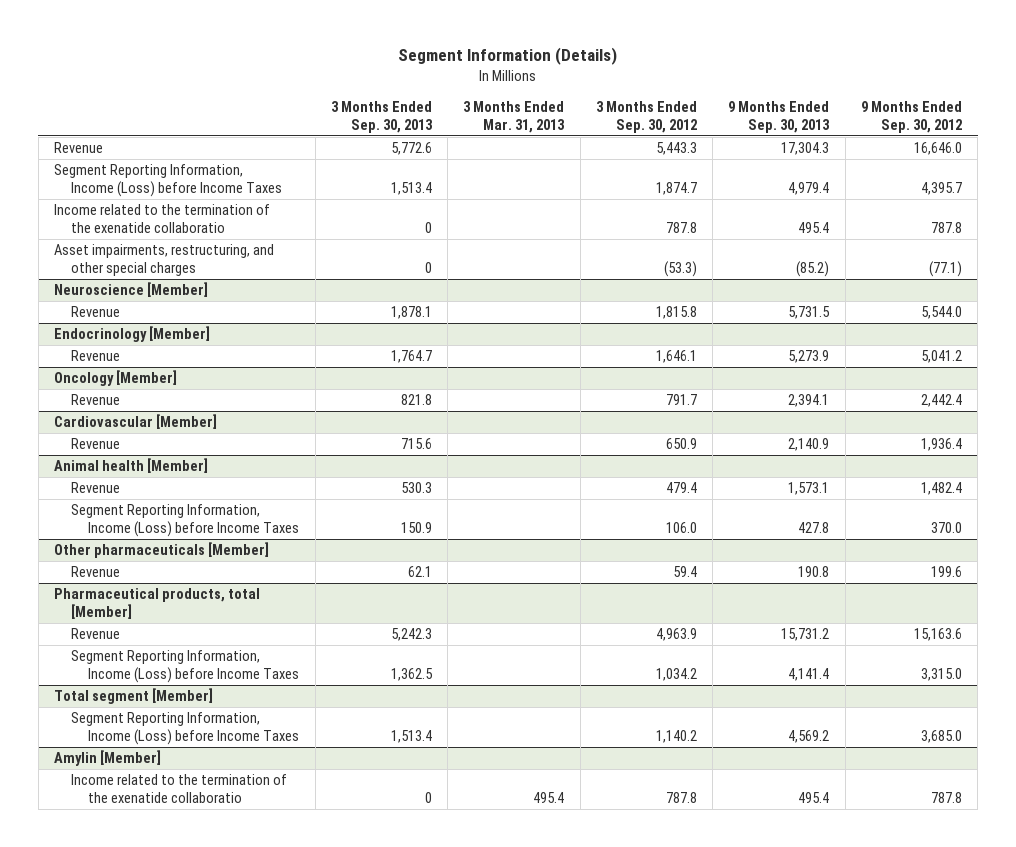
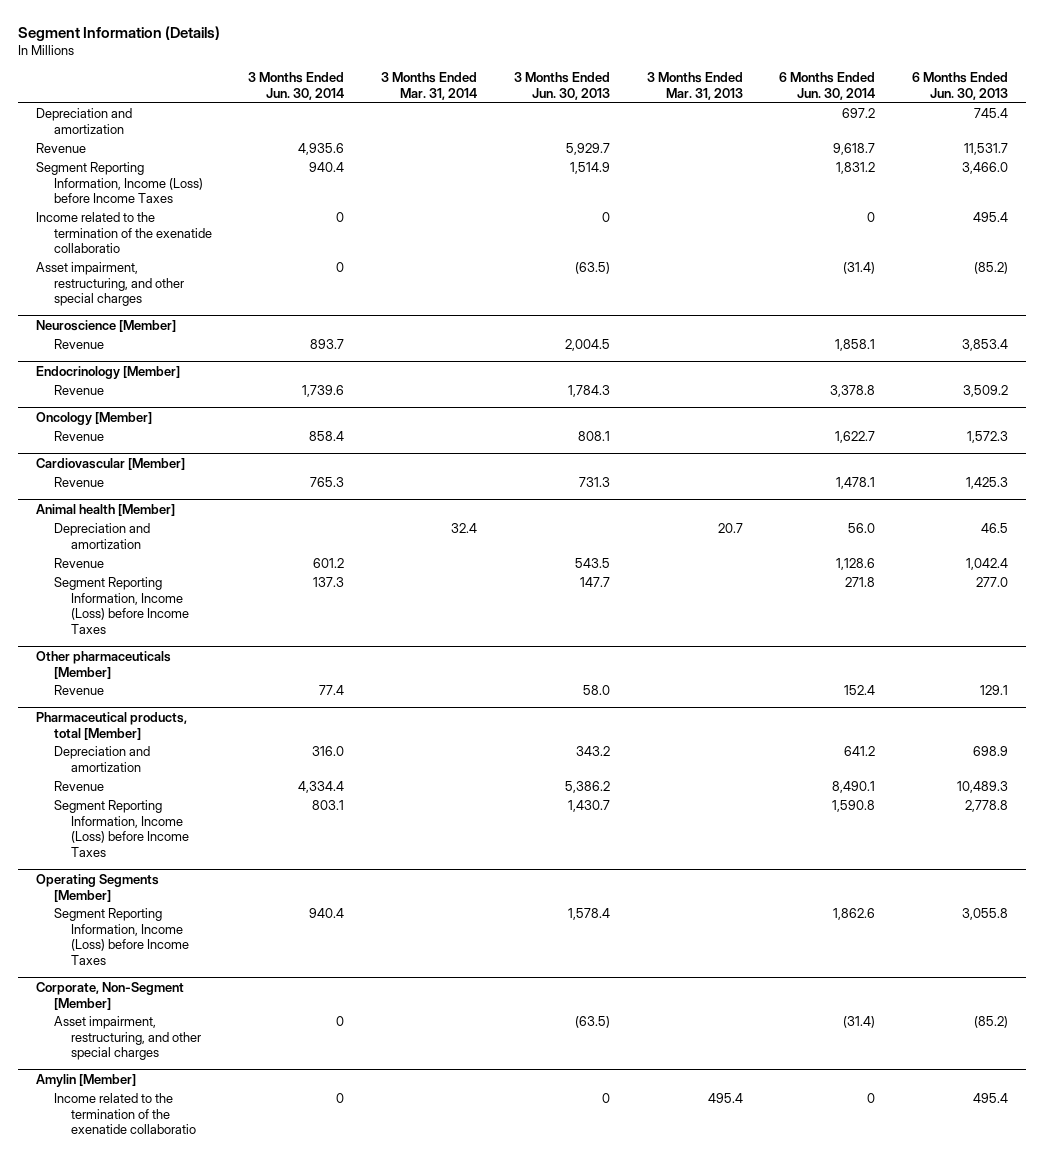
- | 3 Months Ended Sep. 30, 2013 | 3 Months Ended Mar. 31, 2013 | 3 Months Ended Sep. 30, 2012 | 9 Months Ended Sep. 30, 2013 | 9 Months Ended Sep. 30, 2012
+ | 3 Months Ended Jun. 30, 2014 | 3 Months Ended Mar. 31, 2014 | 3 Months Ended Jun. 30, 2013 | 3 Months Ended Mar. 31, 2013 | 6 Months Ended Jun. 30, 2014 | 6 Months Ended Jun. 30, 2013
+ Depreciation and amortization | | | | | 697.2 | 745.4
- Asset impairments, restructuring, and other special charges | 0 | | (53.3) | (85.2) | (77.1)
+ Asset impairment, restructuring, and other special charges | 0 | | (63.5) | | (31.4) | (85.2)
@ Animal health [Member]
+ Depreciation and amortization | | 32.4 | | 20.7 | 56.0 | 46.5
@ Pharmaceutical products, total [Member]
+ Depreciation and amortization | 316.0 | | 343.2 | | 641.2 | 698.9
- Total segment [Member]
- Segment Reporting Information, Income (Loss) before Income Taxes | 1,513.4 | | 1,140.2 | 4,569.2 | 3,685.0
+ Operating Segments [Member]
+ Segment Reporting Information, Income (Loss) before Income Taxes | 940.4 | | 1,578.4 | | 1,862.6 | 3,055.8
+ Corporate, Non-Segment [Member]
+ Asset impairment, restructuring, and other special charges | 0 | | (63.5) | | (31.4) | (85.2)

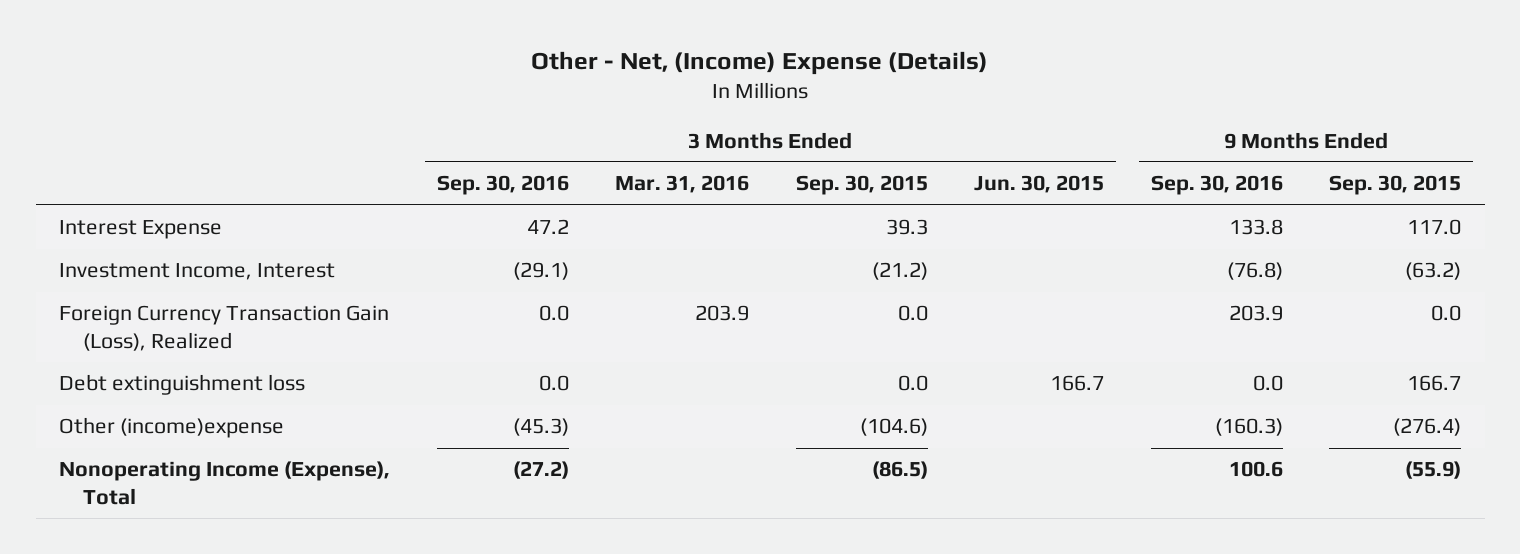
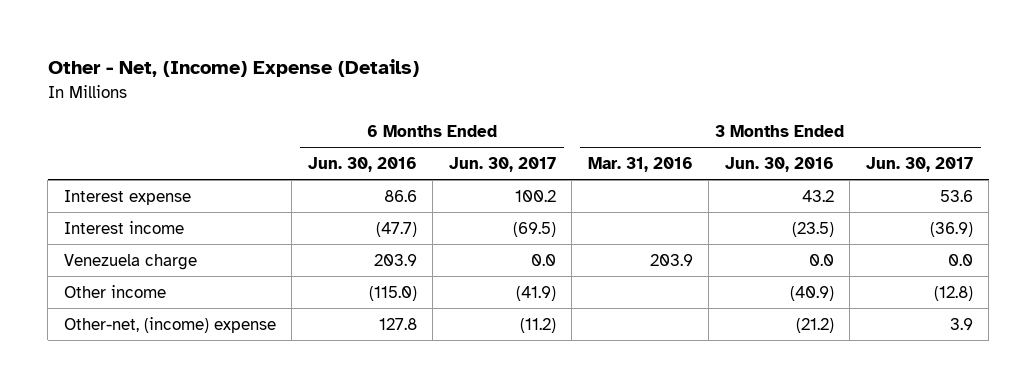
- | 3 Months Ended Sep. 30, 2016 | 3 Months Ended Mar. 31, 2016 | 3 Months Ended Sep. 30, 2015 | 3 Months Ended Jun. 30, 2015 | 9 Months Ended Sep. 30, 2016 | 9 Months Ended Sep. 30, 2015
+ | 6 Months Ended Jun. 30, 2016 | 6 Months Ended Jun. 30, 2017 | 3 Months Ended Mar. 31, 2016 | 3 Months Ended Jun. 30, 2016 | 3 Months Ended Jun. 30, 2017
- Interest Expense | 47.2 | | 39.3 | | 133.8 | 117.0
- Investment Income, Interest | (29.1) | | (21.2) | | (76.8) | (63.2)
- Foreign Currency Transaction Gain (Loss), Realized | 0.0 | 203.9 | 0.0 | | 203.9 | 0.0
- Debt extinguishment loss | 0.0 | | 0.0 | 166.7 | 0.0 | 166.7
- Other (income)expense | (45.3) | | (104.6) | | (160.3) | (276.4)
- Nonoperating Income (Expense), Total | (27.2) | | (86.5) | | 100.6 | (55.9)
+ Interest expense | 86.6 | 100.2 | | 43.2 | 53.6
+ Interest income | (47.7) | (69.5) | | (23.5) | (36.9)
+ Venezuela charge | 203.9 | 0.0 | 203.9 | 0.0 | 0.0
+ Other income | (115.0) | (41.9) | | (40.9) | (12.8)
+ Other-net, (income) expense | 127.8 | (11.2) | | (21.2) | 3.9

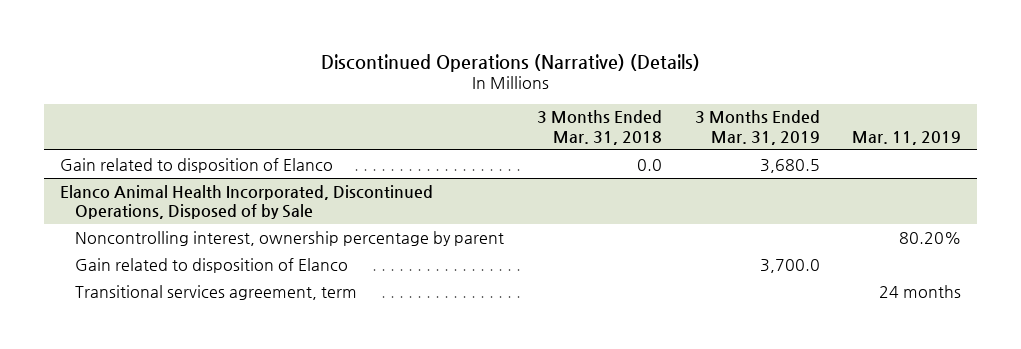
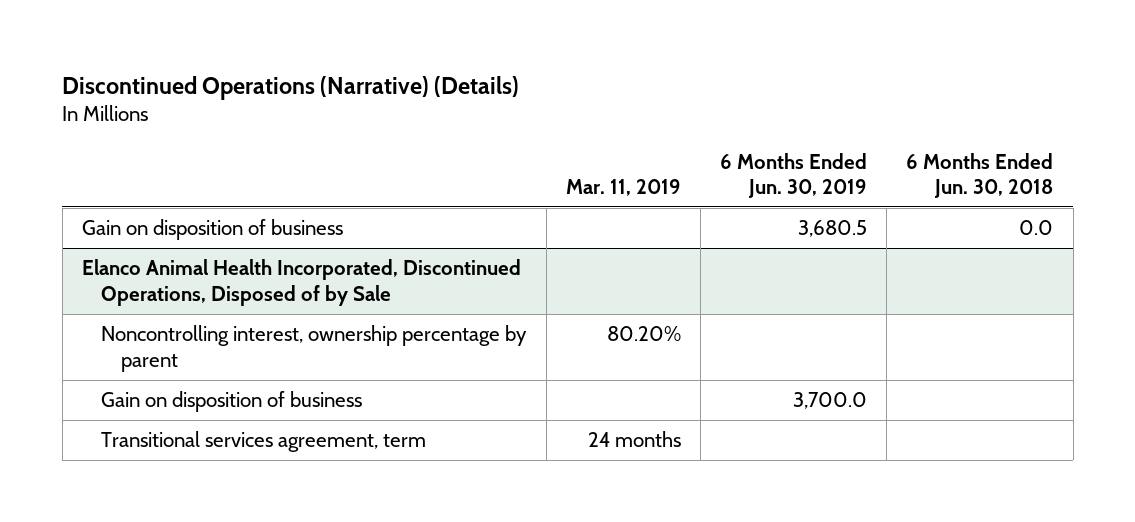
- | 3 Months Ended Mar. 31, 2018 | 3 Months Ended Mar. 31, 2019 | Mar. 11, 2019
+ | Mar. 11, 2019 | 6 Months Ended Jun. 30, 2019 | 6 Months Ended Jun. 30, 2018
- Gain related to disposition of Elanco | 0.0 | 3,680.5 |
+ Gain on disposition of business | | 3,680.5 | 0.0
@ Elanco Animal Health Incorporated, Discontinued Operations, Disposed of by Sale
- Gain related to disposition of Elanco | | 3,700.0 |
+ Gain on disposition of business | | 3,700.0 |

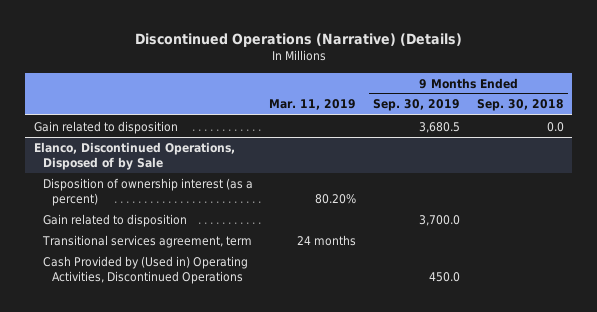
- | Mar. 11, 2019 | 6 Months Ended Jun. 30, 2019 | 6 Months Ended Jun. 30, 2018
+ | Mar. 11, 2019 | 9 Months Ended Sep. 30, 2019 | 9 Months Ended Sep. 30, 2018
- Gain on disposition of business | | 3,680.5 | 0.0
- Elanco Animal Health Incorporated, Discontinued Operations, Disposed of by Sale
- Noncontrolling interest, ownership percentage by parent | 80.20% | |
- Gain on disposition of business | | 3,700.0 |
+ Gain related to disposition | | 3,680.5 | 0.0
+ Elanco, Discontinued Operations, Disposed of by Sale
+ Disposition of ownership interest (as a percent) | 80.20% | |
+ Gain related to disposition | | 3,700.0 |
+ Cash Provided by (Used in) Operating Activities, Discontinued Operations | | 450.0 |

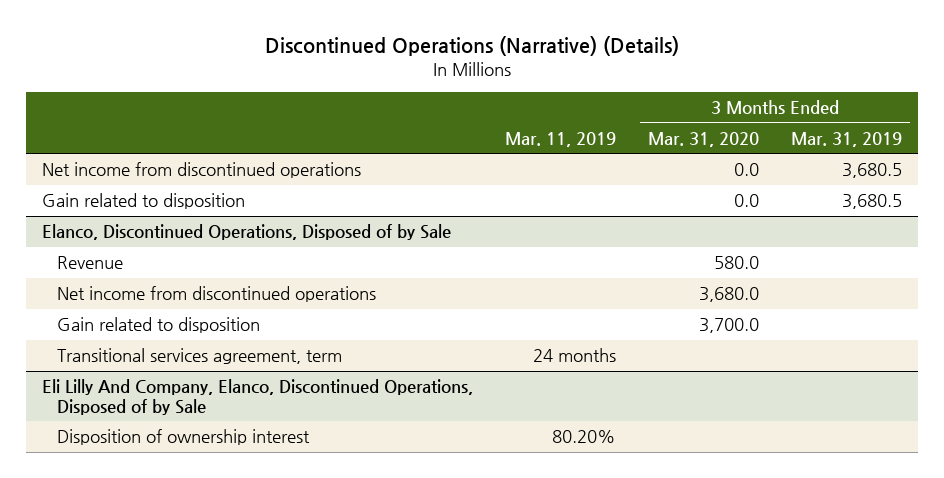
- | Mar. 11, 2019 | 9 Months Ended Sep. 30, 2019 | 9 Months Ended Sep. 30, 2018
+ | Mar. 11, 2019 | 3 Months Ended Mar. 31, 2020 | 3 Months Ended Mar. 31, 2019
+ Net income from discontinued operations | | 0.0 | 3,680.5
@ Elanco, Discontinued Operations, Disposed of by Sale
- Disposition of ownership interest (as a percent) | 80.20% | |
+ Revenue | | 580.0 |
+ Net income from discontinued operations | | 3,680.0 |
- Cash Provided by (Used in) Operating Activities, Discontinued Operations | | 450.0 |
+ Eli Lilly And Company, Elanco, Discontinued Operations, Disposed of by Sale
+ Disposition of ownership interest | 80.20% | |

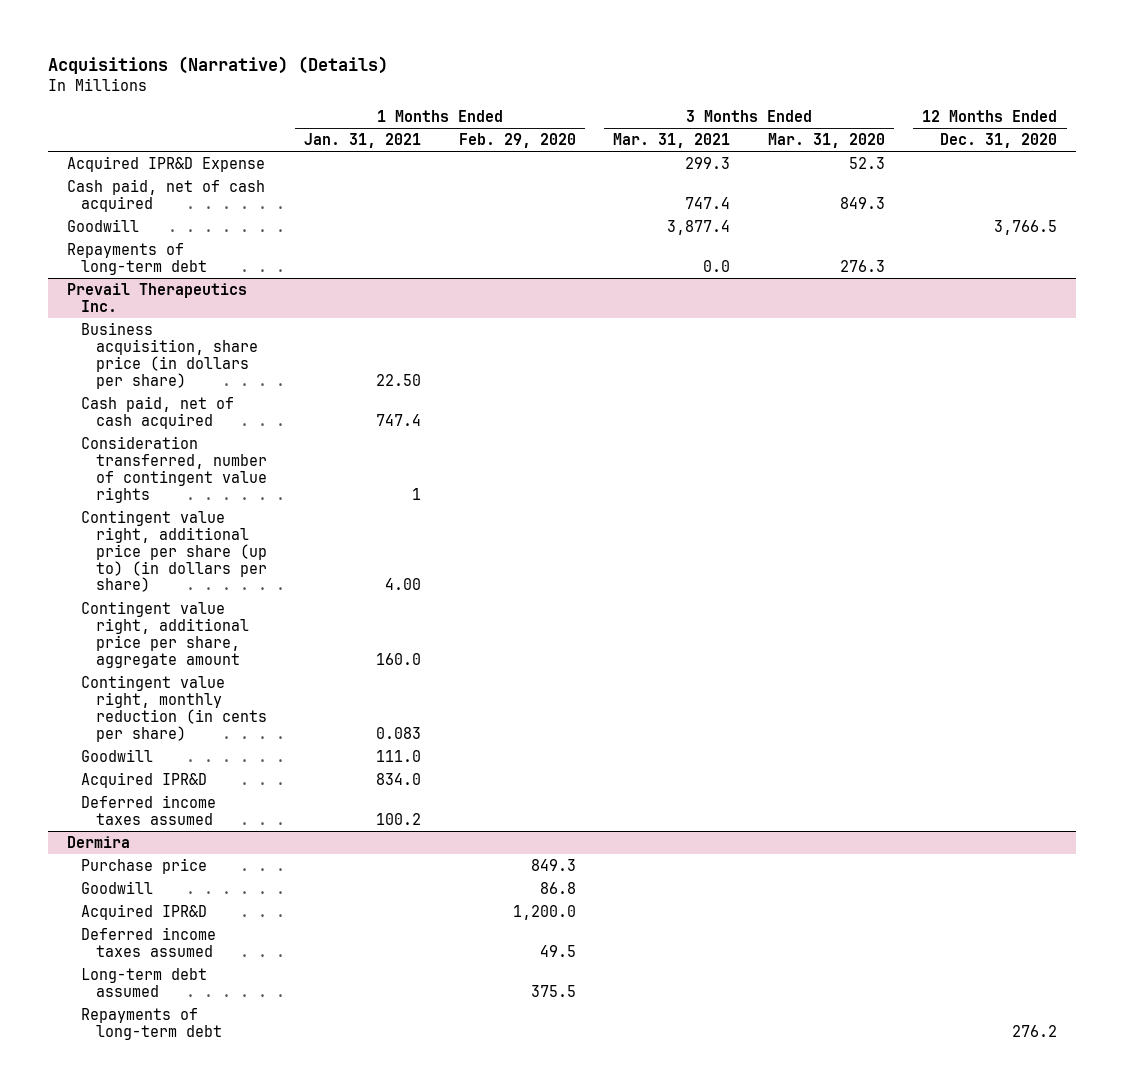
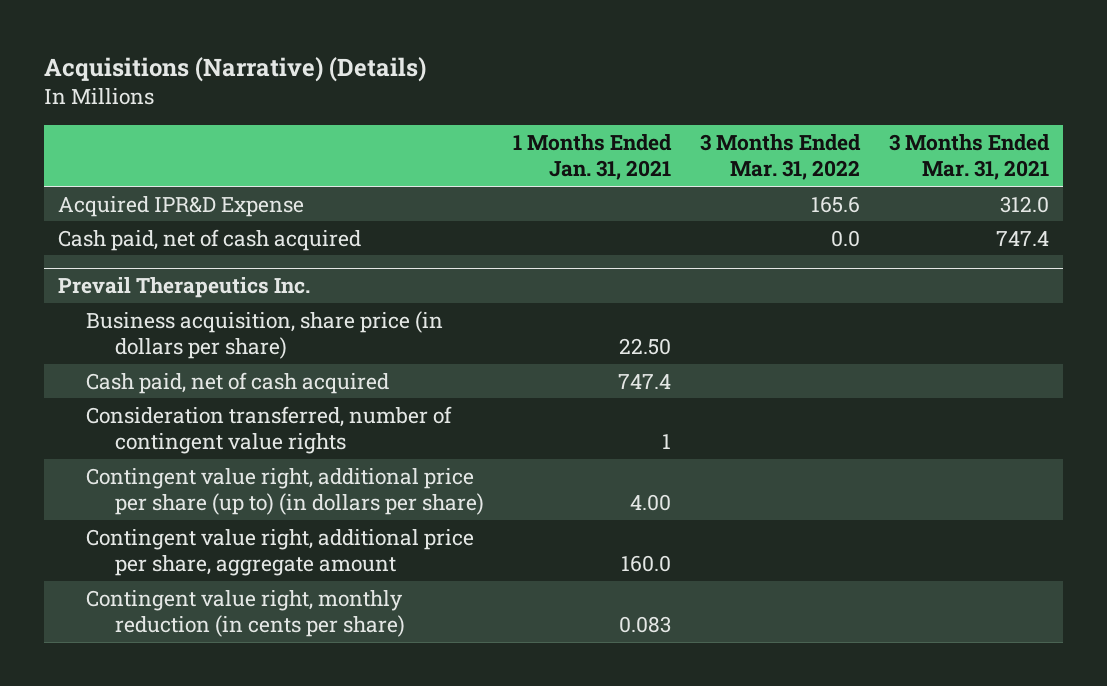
- | 1 Months Ended Jan. 31, 2021 | 1 Months Ended Feb. 29, 2020 | 3 Months Ended Mar. 31, 2021 | 3 Months Ended Mar. 31, 2020 | 12 Months Ended Dec. 31, 2020
+ | 1 Months Ended Jan. 31, 2021 | 3 Months Ended Mar. 31, 2022 | 3 Months Ended Mar. 31, 2021
- Acquired IPR&D Expense | | | 299.3 | 52.3 |
+ Acquired IPR&D Expense | | 165.6 | 312.0
- Goodwill | | | 3,877.4 | | 3,766.5
- Repayments of long-term debt | | | 0.0 | 276.3 |
@ Prevail Therapeutics Inc.
- Goodwill | 111.0 | | | |
- Acquired IPR&D | 834.0 | | | |
- Deferred income taxes assumed | 100.2 | | | |
- Dermira
- Purchase price | | 849.3 | | |
- Goodwill | | 86.8 | | |
- Acquired IPR&D | | 1,200.0 | | |
- Deferred income taxes assumed | | 49.5 | | |
- Long-term debt assumed | | 375.5 | | |
- Repayments of long-term debt | | | | | 276.2

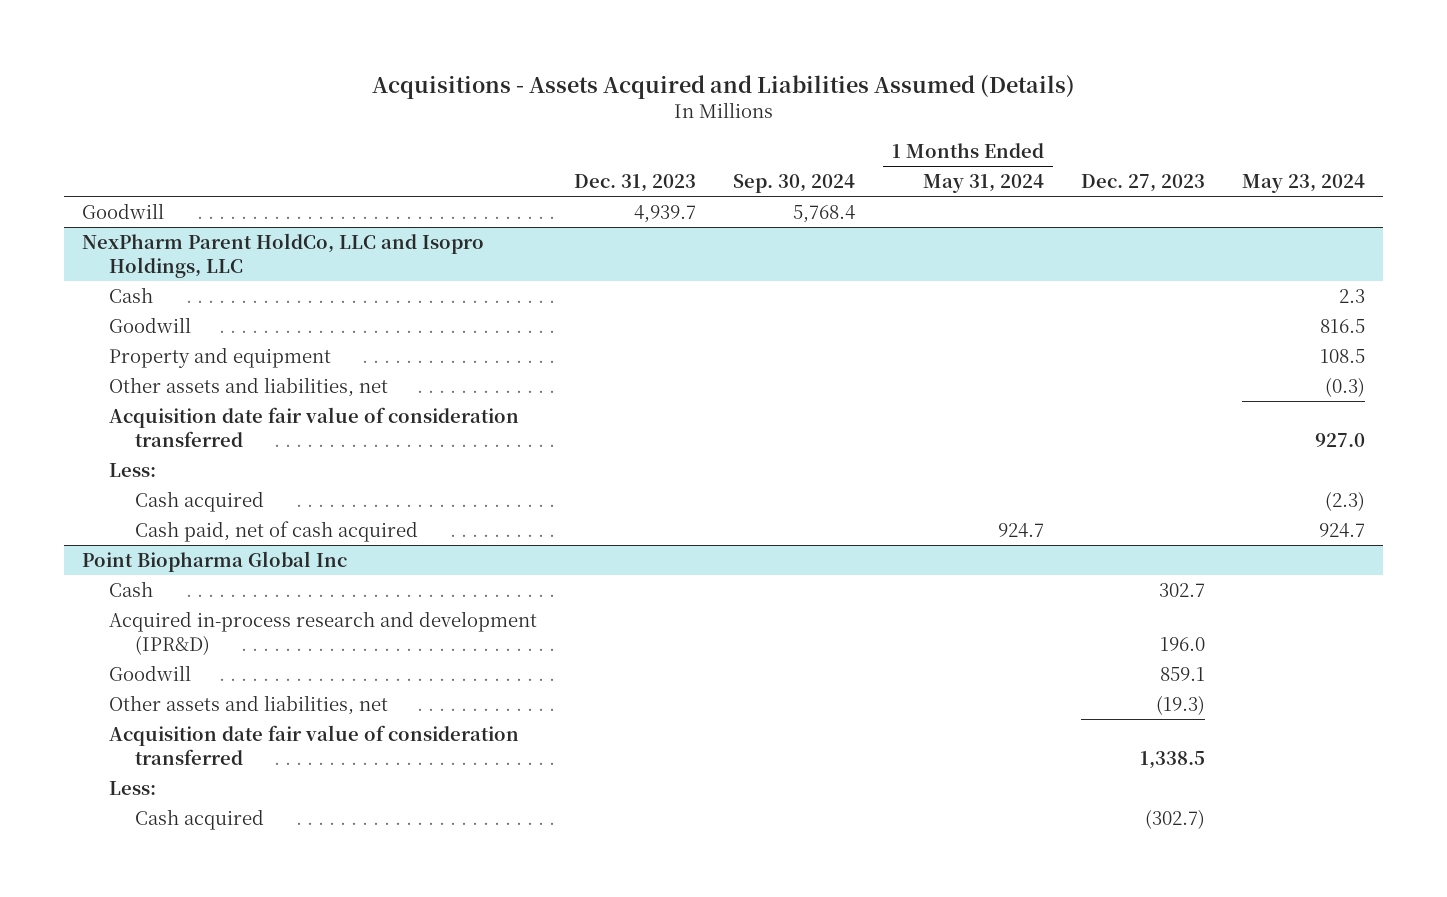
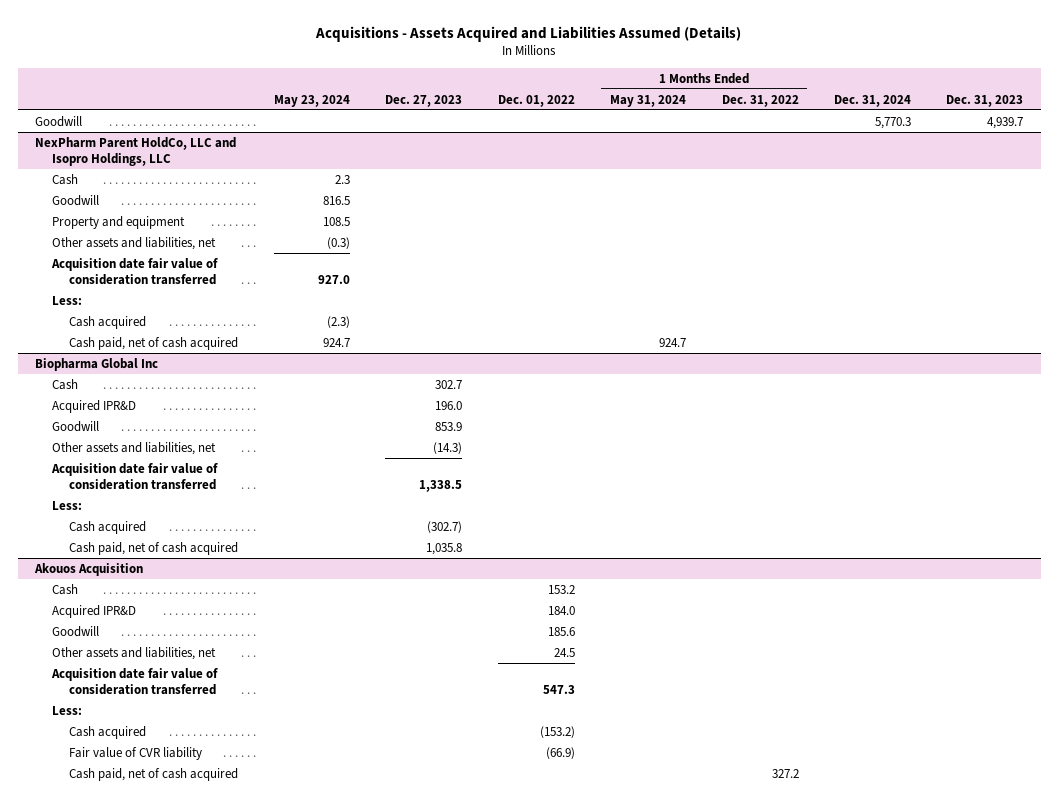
- | Dec. 31, 2023 | Sep. 30, 2024 | 1 Months Ended May 31, 2024 | Dec. 27, 2023 | May 23, 2024
+ | May 23, 2024 | Dec. 27, 2023 | Dec. 01, 2022 | 1 Months Ended May 31, 2024 | 1 Months Ended Dec. 31, 2022 | Dec. 31, 2024 | Dec. 31, 2023
- Point Biopharma Global Inc
+ Biopharma Global Inc
- Acquired in-process research and development (IPR&D) | | | | 196.0 |
- Goodwill | | | | 859.1 |
- Other assets and liabilities, net | | | | (19.3) |
+ Acquired IPR&D | | 196.0 | | | | |
+ Goodwill | | 853.9 | | | | |
+ Other assets and liabilities, net | | (14.3) | | | | |
+ Cash paid, net of cash acquired | | 1,035.8 | | | | |
+ Akouos Acquisition
+ Cash | | | 153.2 | | | |
+ Acquired IPR&D | | | 184.0 | | | |
+ Goodwill | | | 185.6 | | | |
+ Other assets and liabilities, net | | | 24.5 | | | |
+ Acquisition date fair value of consideration transferred | | | 547.3 | | | |
+ Less:
+ Cash acquired | | | (153.2) | | | |
+ Fair value of CVR liability | | | (66.9) | | | |
+ Cash paid, net of cash acquired | | | | | 327.2 | |

